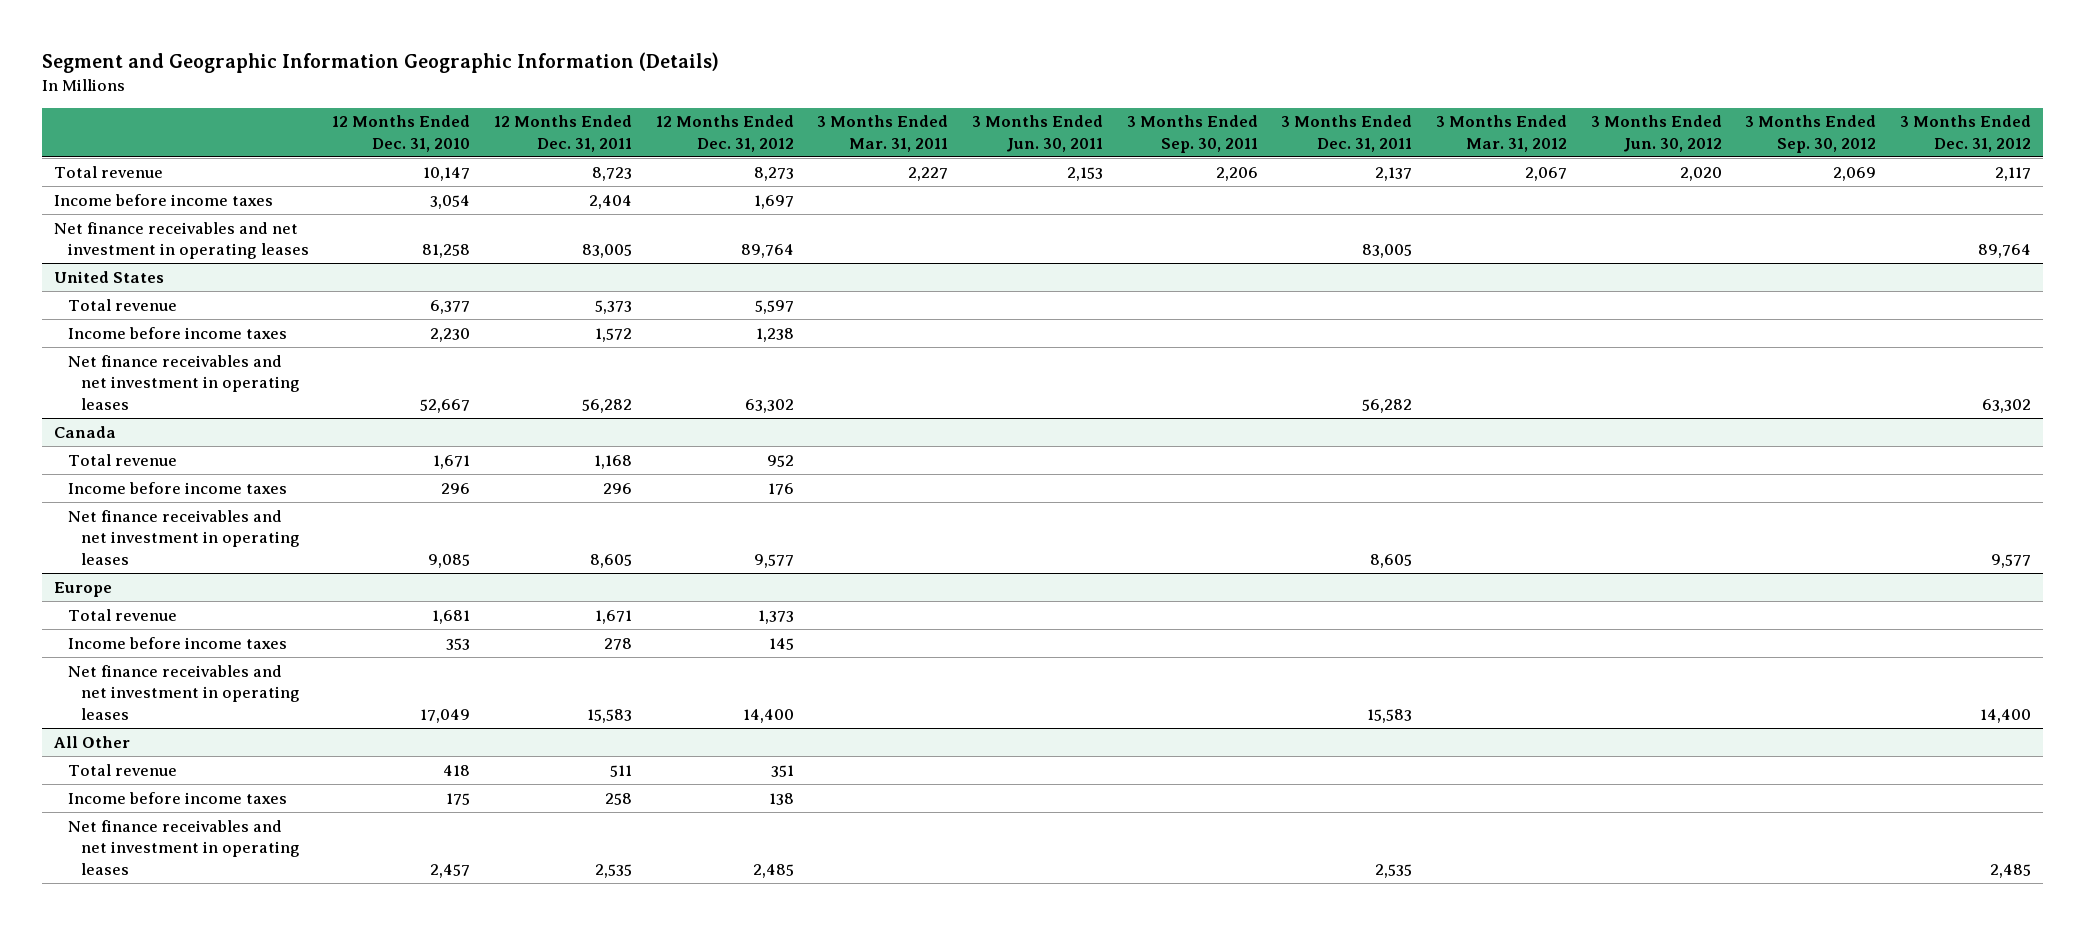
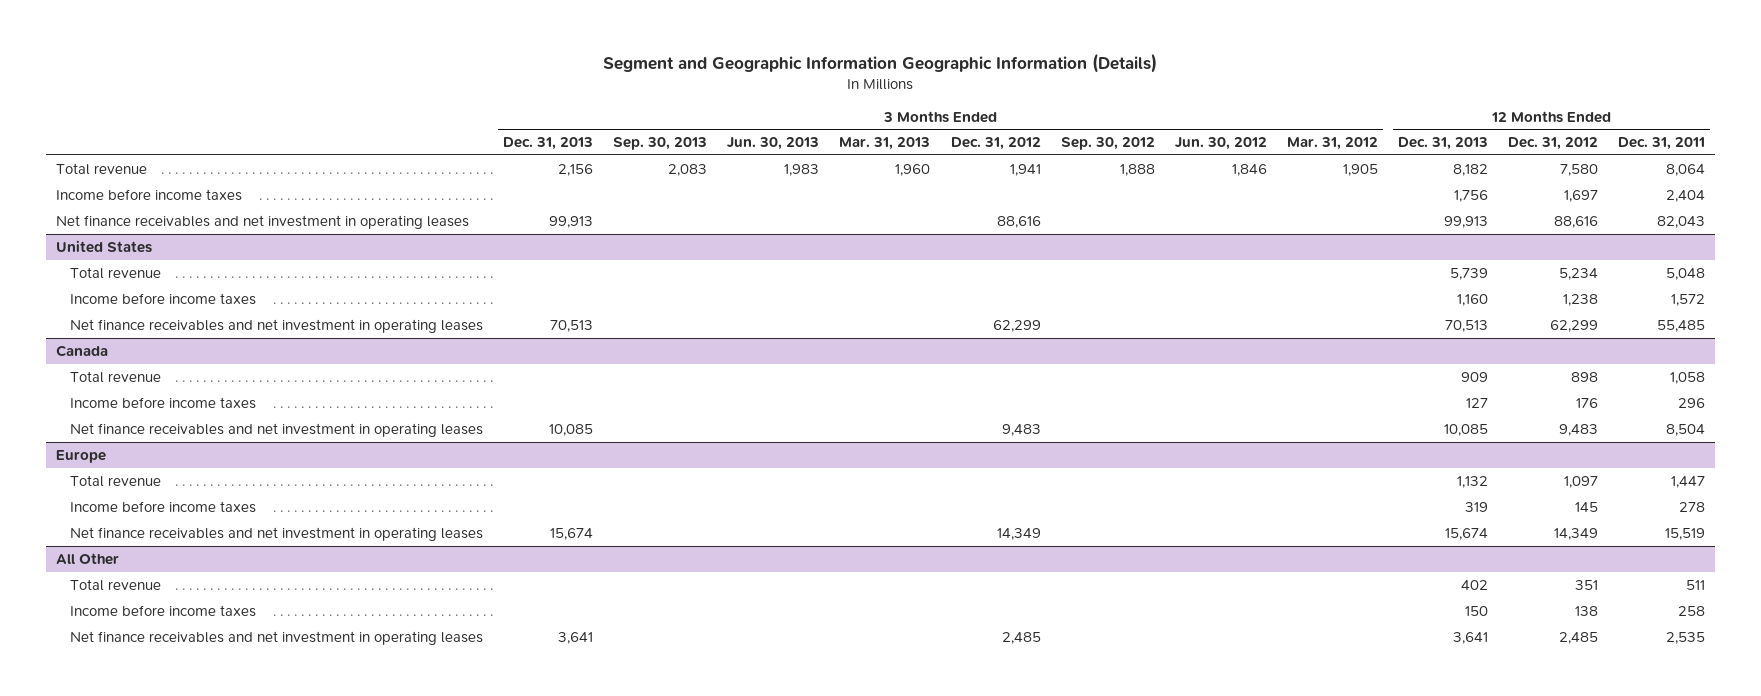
- | 12 Months Ended Dec. 31, 2010 | 12 Months Ended Dec. 31, 2011 | 12 Months Ended Dec. 31, 2012 | 3 Months Ended Mar. 31, 2011 | 3 Months Ended Jun. 30, 2011 | 3 Months Ended Sep. 30, 2011 | 3 Months Ended Dec. 31, 2011 | 3 Months Ended Mar. 31, 2012 | 3 Months Ended Jun. 30, 2012 | 3 Months Ended Sep. 30, 2012 | 3 Months Ended Dec. 31, 2012
+ | 3 Months Ended Dec. 31, 2013 | 3 Months Ended Sep. 30, 2013 | 3 Months Ended Jun. 30, 2013 | 3 Months Ended Mar. 31, 2013 | 3 Months Ended Dec. 31, 2012 | 3 Months Ended Sep. 30, 2012 | 3 Months Ended Jun. 30, 2012 | 3 Months Ended Mar. 31, 2012 | 12 Months Ended Dec. 31, 2013 | 12 Months Ended Dec. 31, 2012 | 12 Months Ended Dec. 31, 2011
- Total revenue | 10,147 | 8,723 | 8,273 | 2,227 | 2,153 | 2,206 | 2,137 | 2,067 | 2,020 | 2,069 | 2,117
+ Total revenue | 2,156 | 2,083 | 1,983 | 1,960 | 1,941 | 1,888 | 1,846 | 1,905 | 8,182 | 7,580 | 8,064
- Net finance receivables and net investment in operating leases | 81,258 | 83,005 | 89,764 | | | | 83,005 | | | | 89,764
+ Net finance receivables and net investment in operating leases | 99,913 | | | | 88,616 | | | | 99,913 | 88,616 | 82,043
@ United States
- Total revenue | 6,377 | 5,373 | 5,597 | | | | | | | |
+ Total revenue | | | | | | | | | 5,739 | 5,234 | 5,048
- Net finance receivables and net investment in operating leases | 52,667 | 56,282 | 63,302 | | | | 56,282 | | | | 63,302
+ Net finance receivables and net investment in operating leases | 70,513 | | | | 62,299 | | | | 70,513 | 62,299 | 55,485
@ Canada
- Total revenue | 1,671 | 1,168 | 952 | | | | | | | |
+ Total revenue | | | | | | | | | 909 | 898 | 1,058
- Net finance receivables and net investment in operating leases | 9,085 | 8,605 | 9,577 | | | | 8,605 | | | | 9,577
+ Net finance receivables and net investment in operating leases | 10,085 | | | | 9,483 | | | | 10,085 | 9,483 | 8,504
@ Europe
- Total revenue | 1,681 | 1,671 | 1,373 | | | | | | | |
+ Total revenue | | | | | | | | | 1,132 | 1,097 | 1,447
- Net finance receivables and net investment in operating leases | 17,049 | 15,583 | 14,400 | | | | 15,583 | | | | 14,400
+ Net finance receivables and net investment in operating leases | 15,674 | | | | 14,349 | | | | 15,674 | 14,349 | 15,519

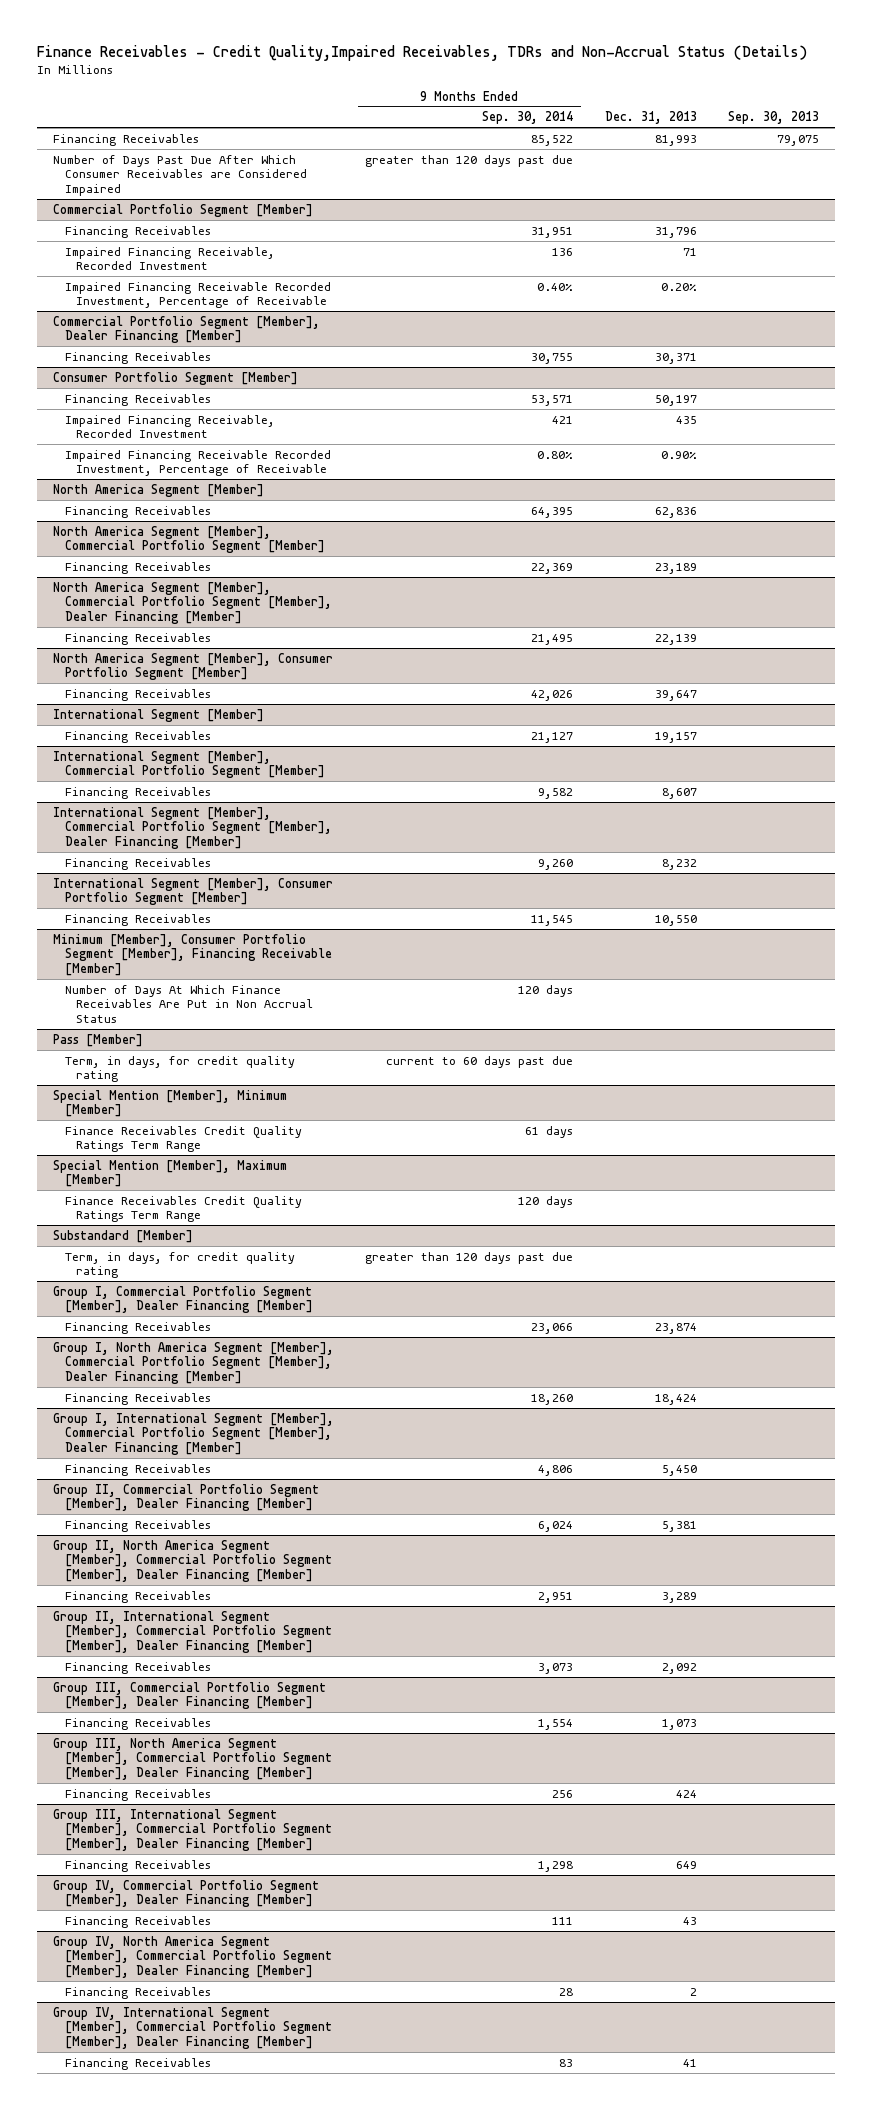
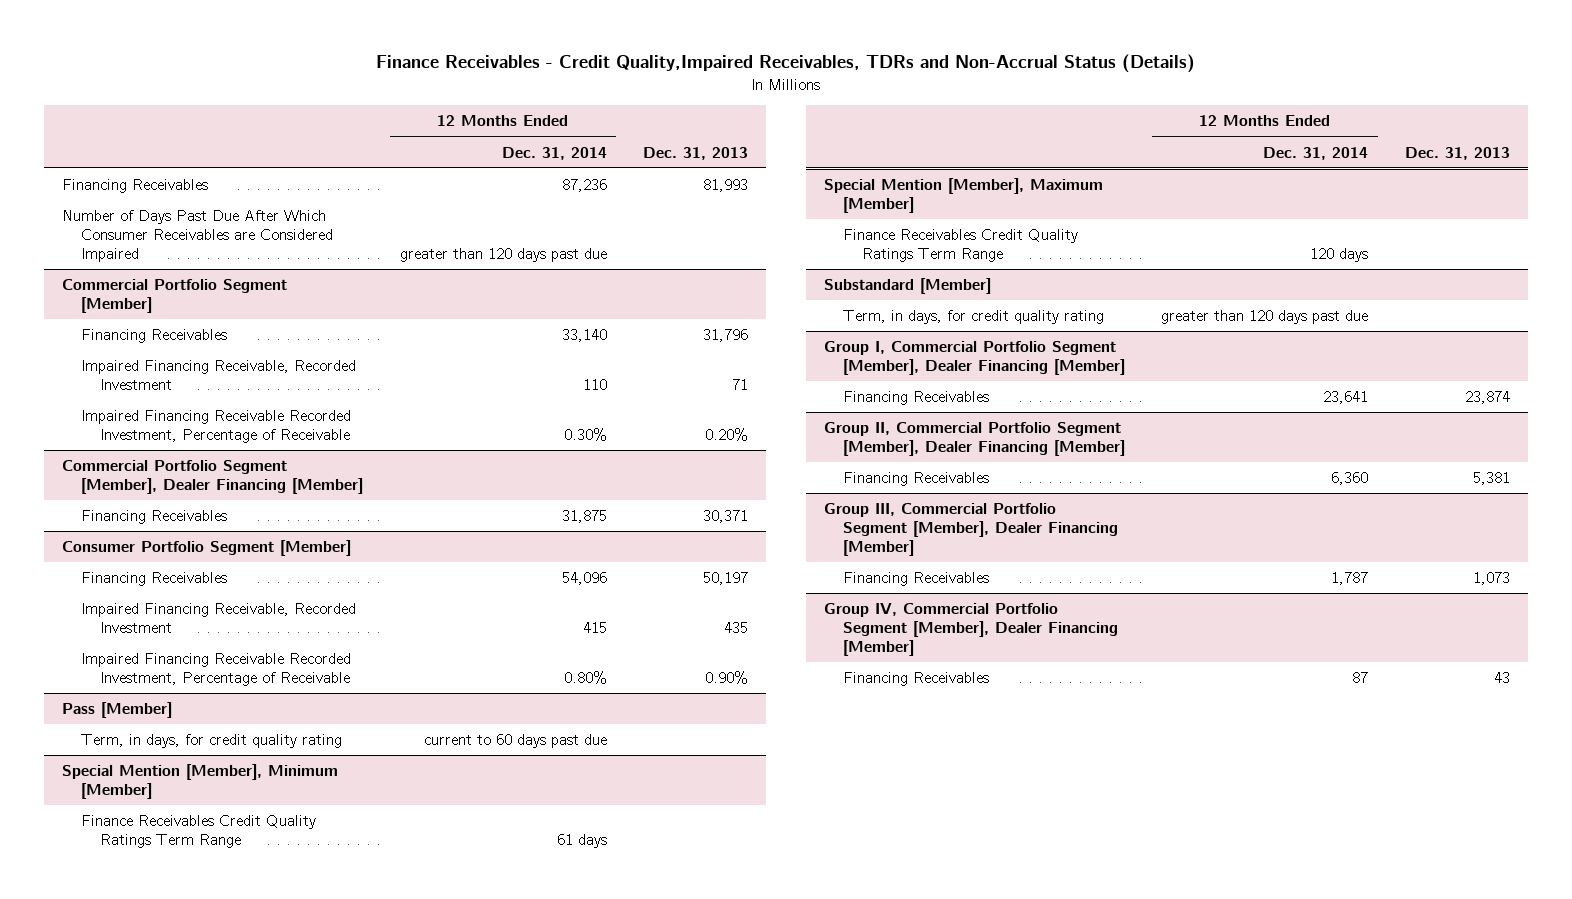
- | 9 Months Ended Sep. 30, 2014 | Dec. 31, 2013 | Sep. 30, 2013
+ | 12 Months Ended Dec. 31, 2014 | Dec. 31, 2013
- North America Segment [Member]
- Financing Receivables | 64,395 | 62,836 |
- North America Segment [Member], Commercial Portfolio Segment [Member]
- Financing Receivables | 22,369 | 23,189 |
- North America Segment [Member], Commercial Portfolio Segment [Member], Dealer Financing [Member]
- Financing Receivables | 21,495 | 22,139 |
- North America Segment [Member], Consumer Portfolio Segment [Member]
- Financing Receivables | 42,026 | 39,647 |
- International Segment [Member]
- Financing Receivables | 21,127 | 19,157 |
- International Segment [Member], Commercial Portfolio Segment [Member]
- Financing Receivables | 9,582 | 8,607 |
- International Segment [Member], Commercial Portfolio Segment [Member], Dealer Financing [Member]
- Financing Receivables | 9,260 | 8,232 |
- International Segment [Member], Consumer Portfolio Segment [Member]
- Financing Receivables | 11,545 | 10,550 |
- Minimum [Member], Consumer Portfolio Segment [Member], Financing Receivable [Member]
- Number of Days At Which Finance Receivables Are Put in Non Accrual Status | 120 days | |
- Group I, North America Segment [Member], Commercial Portfolio Segment [Member], Dealer Financing [Member]
- Financing Receivables | 18,260 | 18,424 |
- Group I, International Segment [Member], Commercial Portfolio Segment [Member], Dealer Financing [Member]
- Financing Receivables | 4,806 | 5,450 |
- Group II, North America Segment [Member], Commercial Portfolio Segment [Member], Dealer Financing [Member]
- Financing Receivables | 2,951 | 3,289 |
- Group II, International Segment [Member], Commercial Portfolio Segment [Member], Dealer Financing [Member]
- Financing Receivables | 3,073 | 2,092 |
- Group III, North America Segment [Member], Commercial Portfolio Segment [Member], Dealer Financing [Member]
- Financing Receivables | 256 | 424 |
- Group III, International Segment [Member], Commercial Portfolio Segment [Member], Dealer Financing [Member]
- Financing Receivables | 1,298 | 649 |
- Group IV, North America Segment [Member], Commercial Portfolio Segment [Member], Dealer Financing [Member]
- Financing Receivables | 28 | 2 |
- Group IV, International Segment [Member], Commercial Portfolio Segment [Member], Dealer Financing [Member]
- Financing Receivables | 83 | 41 |

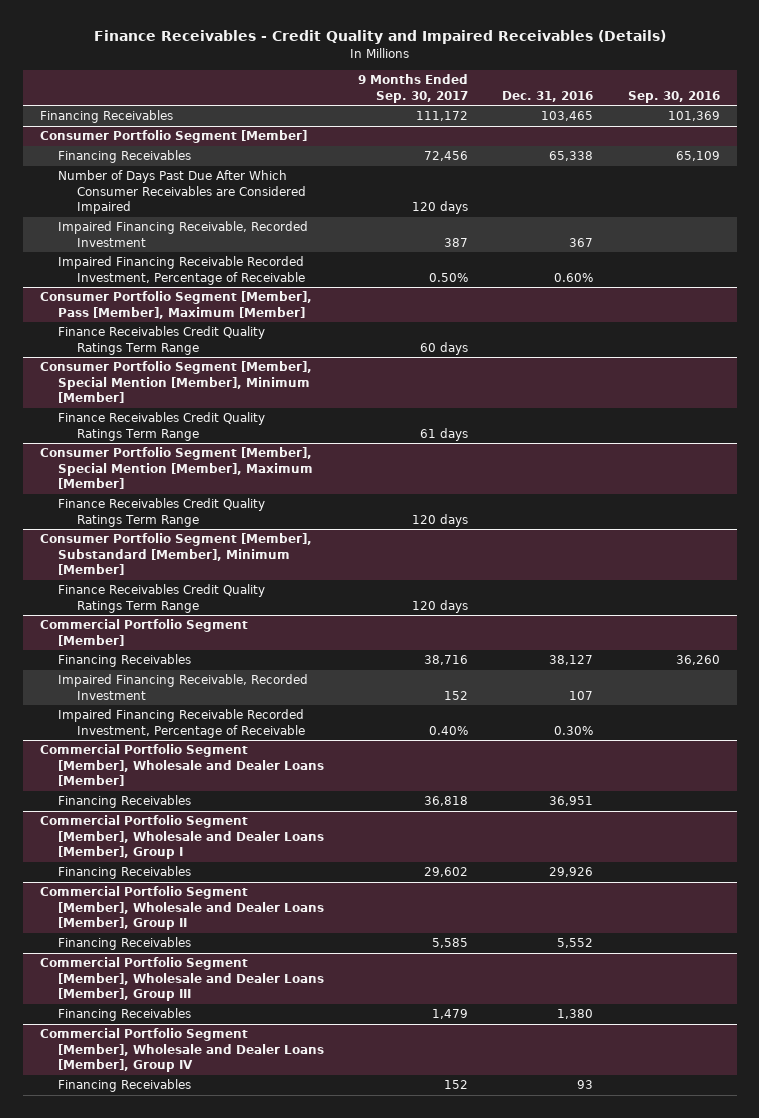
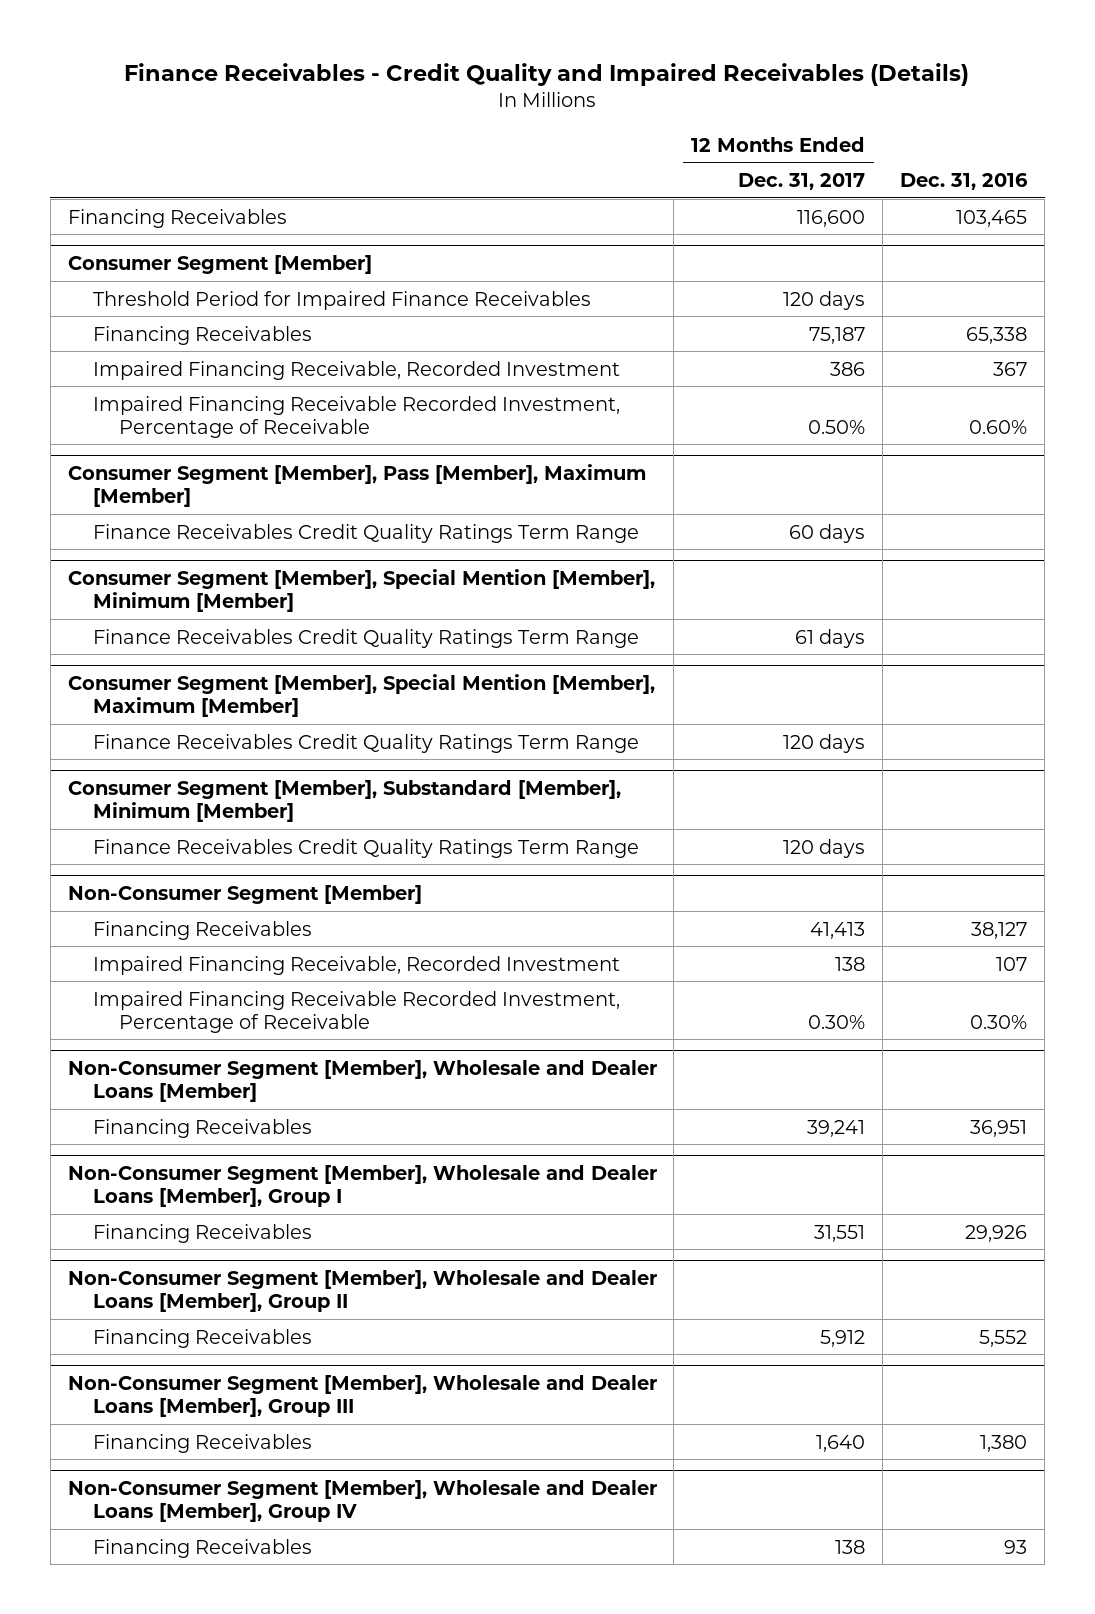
- | 9 Months Ended Sep. 30, 2017 | Dec. 31, 2016 | Sep. 30, 2016
+ | 12 Months Ended Dec. 31, 2017 | Dec. 31, 2016
- Consumer Portfolio Segment [Member]
+ Consumer Segment [Member]
+ Threshold Period for Impaired Finance Receivables | 120 days |
- Number of Days Past Due After Which Consumer Receivables are Considered Impaired | 120 days | |
- Consumer Portfolio Segment [Member], Pass [Member], Maximum [Member]
+ Consumer Segment [Member], Pass [Member], Maximum [Member]
- Consumer Portfolio Segment [Member], Special Mention [Member], Minimum [Member]
+ Consumer Segment [Member], Special Mention [Member], Minimum [Member]
- Consumer Portfolio Segment [Member], Special Mention [Member], Maximum [Member]
+ Consumer Segment [Member], Special Mention [Member], Maximum [Member]
- Consumer Portfolio Segment [Member], Substandard [Member], Minimum [Member]
+ Consumer Segment [Member], Substandard [Member], Minimum [Member]
- Commercial Portfolio Segment [Member]
+ Non-Consumer Segment [Member]
- Commercial Portfolio Segment [Member], Wholesale and Dealer Loans [Member]
+ Non-Consumer Segment [Member], Wholesale and Dealer Loans [Member]
- Commercial Portfolio Segment [Member], Wholesale and Dealer Loans [Member], Group I
+ Non-Consumer Segment [Member], Wholesale and Dealer Loans [Member], Group I
- Commercial Portfolio Segment [Member], Wholesale and Dealer Loans [Member], Group II
+ Non-Consumer Segment [Member], Wholesale and Dealer Loans [Member], Group II
- Commercial Portfolio Segment [Member], Wholesale and Dealer Loans [Member], Group III
+ Non-Consumer Segment [Member], Wholesale and Dealer Loans [Member], Group III
- Commercial Portfolio Segment [Member], Wholesale and Dealer Loans [Member], Group IV
+ Non-Consumer Segment [Member], Wholesale and Dealer Loans [Member], Group IV

